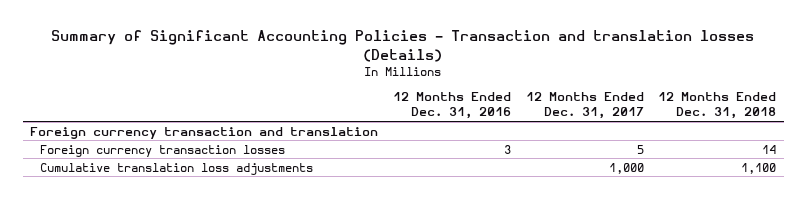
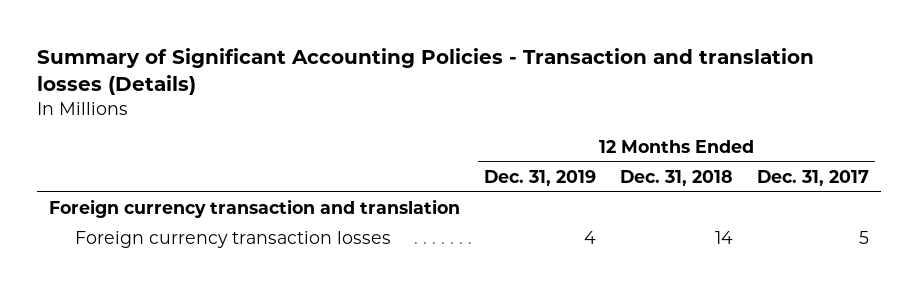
- | 12 Months Ended Dec. 31, 2016 | 12 Months Ended Dec. 31, 2017 | 12 Months Ended Dec. 31, 2018
+ | 12 Months Ended Dec. 31, 2019 | 12 Months Ended Dec. 31, 2018 | 12 Months Ended Dec. 31, 2017
- Cumulative translation loss adjustments | | 1,000 | 1,100

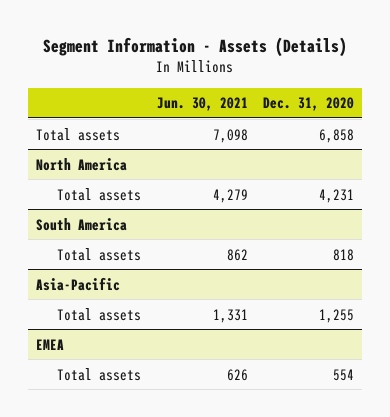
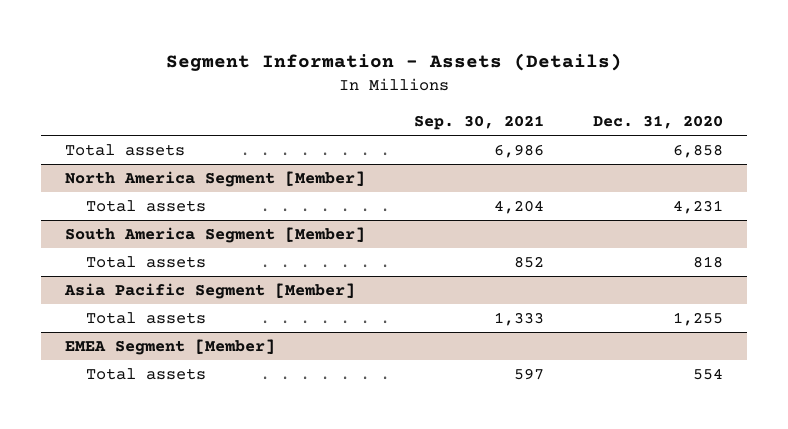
- | Jun. 30, 2021 | Dec. 31, 2020
+ | Sep. 30, 2021 | Dec. 31, 2020
- North America
+ North America Segment [Member]
- South America
+ South America Segment [Member]
- Asia-Pacific
+ Asia Pacific Segment [Member]
- EMEA
+ EMEA Segment [Member]

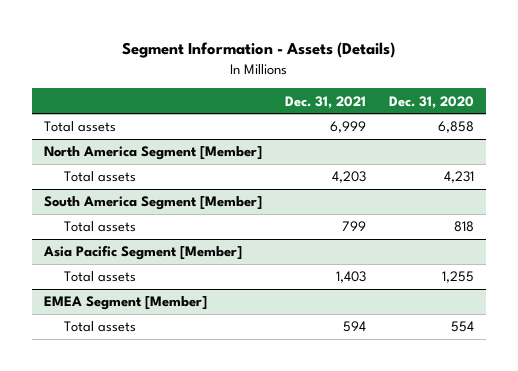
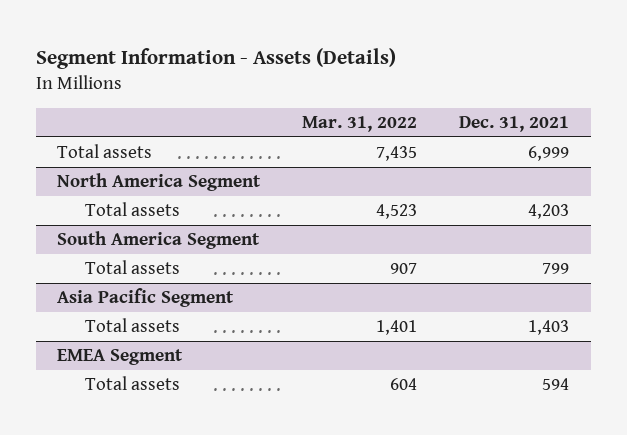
- | Dec. 31, 2021 | Dec. 31, 2020
+ | Mar. 31, 2022 | Dec. 31, 2021
- North America Segment [Member]
+ North America Segment
- South America Segment [Member]
+ South America Segment
- Asia Pacific Segment [Member]
+ Asia Pacific Segment
- EMEA Segment [Member]
+ EMEA Segment

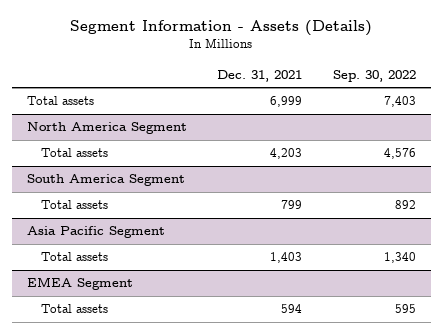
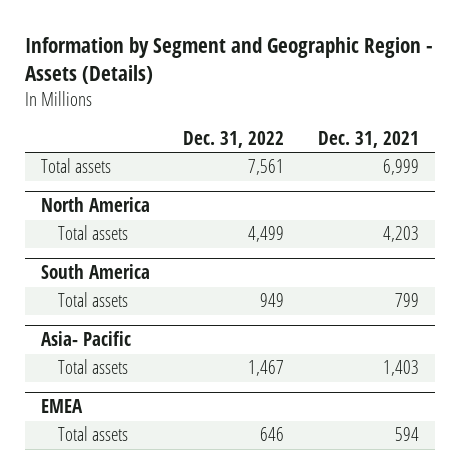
- Segment Information - Assets (Details)
+ Information by Segment and Geographic Region - Assets (Details)
- | Dec. 31, 2021 | Sep. 30, 2022
+ | Dec. 31, 2022 | Dec. 31, 2021
- North America Segment
+ North America
- South America Segment
+ South America
- Asia Pacific Segment
+ Asia- Pacific
- EMEA Segment
+ EMEA

